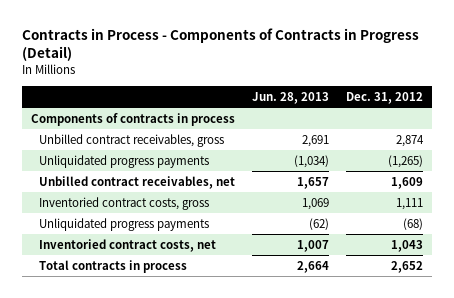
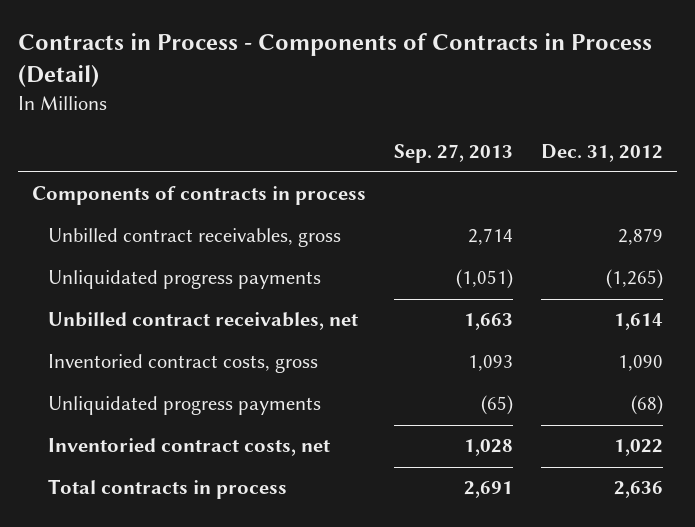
- Contracts in Process - Components of Contracts in Progress (Detail)
+ Contracts in Process - Components of Contracts in Process (Detail)
- | Jun. 28, 2013 | Dec. 31, 2012
+ | Sep. 27, 2013 | Dec. 31, 2012
- Unbilled contract receivables, gross | 2,691 | 2,874
+ Unbilled contract receivables, gross | 2,714 | 2,879
- Unbilled contract receivables, net | 1,657 | 1,609
- Inventoried contract costs, gross | 1,069 | 1,111
+ Unbilled contract receivables, net | 1,663 | 1,614
+ Inventoried contract costs, gross | 1,093 | 1,090
- Inventoried contract costs, net | 1,007 | 1,043
- Total contracts in process | 2,664 | 2,652
+ Inventoried contract costs, net | 1,028 | 1,022
+ Total contracts in process | 2,691 | 2,636

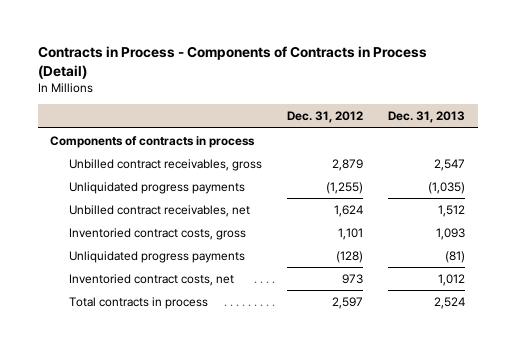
- | Sep. 27, 2013 | Dec. 31, 2012
+ | Dec. 31, 2012 | Dec. 31, 2013
- Unliquidated progress payments | (1,051) | (1,265)
- Unbilled contract receivables, net | 1,663 | 1,614
- Inventoried contract costs, gross | 1,093 | 1,090
- Unliquidated progress payments | (65) | (68)
- Inventoried contract costs, net | 1,028 | 1,022
- Total contracts in process | 2,691 | 2,636
+ Unliquidated progress payments | (1,255) | (1,035)
+ Unbilled contract receivables, net | 1,624 | 1,512
+ Inventoried contract costs, gross | 1,101 | 1,093
+ Unliquidated progress payments | (128) | (81)
+ Inventoried contract costs, net | 973 | 1,012
+ Total contracts in process | 2,597 | 2,524

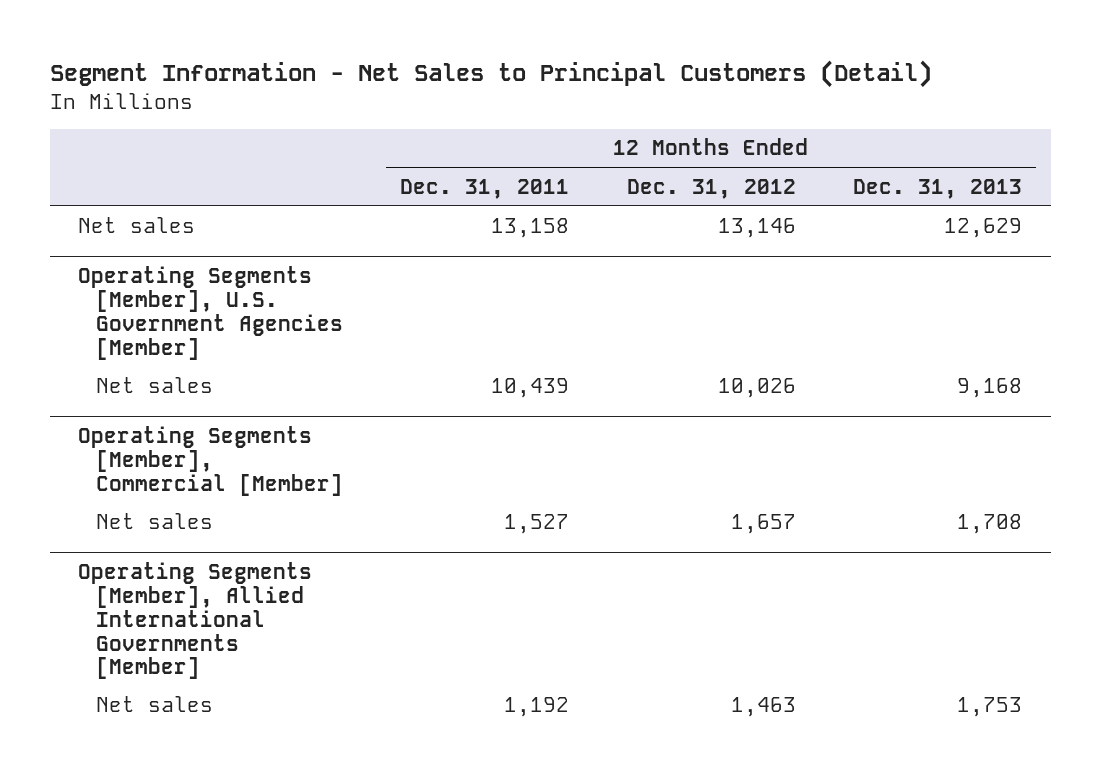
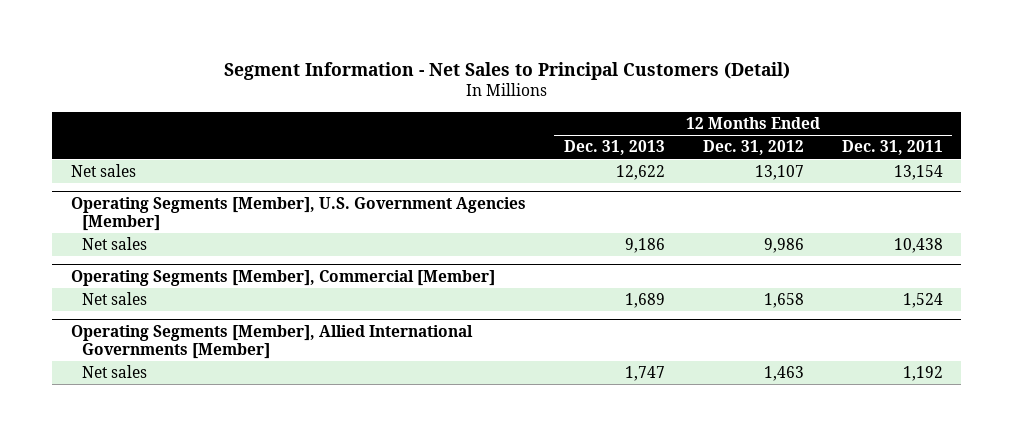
- | 12 Months Ended Dec. 31, 2011 | 12 Months Ended Dec. 31, 2012 | 12 Months Ended Dec. 31, 2013
+ | 12 Months Ended Dec. 31, 2013 | 12 Months Ended Dec. 31, 2012 | 12 Months Ended Dec. 31, 2011
- Net sales | 13,158 | 13,146 | 12,629
+ Net sales | 12,622 | 13,107 | 13,154
@ Operating Segments [Member], U.S. Government Agencies [Member]
- Net sales | 10,439 | 10,026 | 9,168
+ Net sales | 9,186 | 9,986 | 10,438
@ Operating Segments [Member], Commercial [Member]
- Net sales | 1,527 | 1,657 | 1,708
+ Net sales | 1,689 | 1,658 | 1,524
@ Operating Segments [Member], Allied International Governments [Member]
- Net sales | 1,192 | 1,463 | 1,753
+ Net sales | 1,747 | 1,463 | 1,192

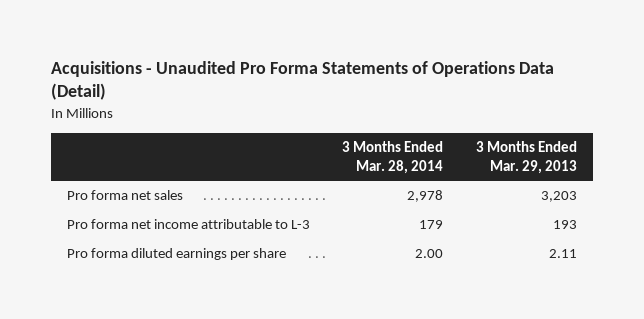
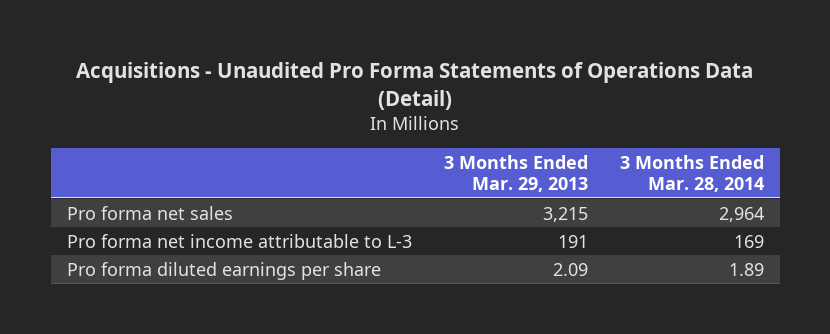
- | 3 Months Ended Mar. 28, 2014 | 3 Months Ended Mar. 29, 2013
+ | 3 Months Ended Mar. 29, 2013 | 3 Months Ended Mar. 28, 2014
- Pro forma net sales | 2,978 | 3,203
- Pro forma net income attributable to L-3 | 179 | 193
- Pro forma diluted earnings per share | 2.00 | 2.11
+ Pro forma net sales | 3,215 | 2,964
+ Pro forma net income attributable to L-3 | 191 | 169
+ Pro forma diluted earnings per share | 2.09 | 1.89

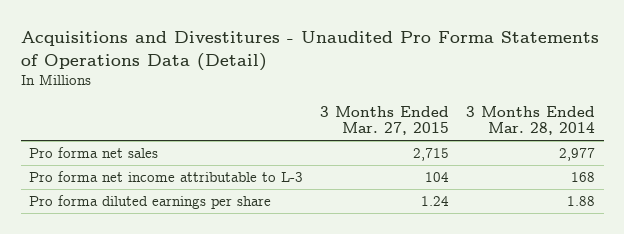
- Acquisitions - Unaudited Pro Forma Statements of Operations Data (Detail)
+ Acquisitions and Divestitures - Unaudited Pro Forma Statements of Operations Data (Detail)
- | 3 Months Ended Mar. 29, 2013 | 3 Months Ended Mar. 28, 2014
+ | 3 Months Ended Mar. 27, 2015 | 3 Months Ended Mar. 28, 2014
- Pro forma net sales | 3,215 | 2,964
- Pro forma net income attributable to L-3 | 191 | 169
- Pro forma diluted earnings per share | 2.09 | 1.89
+ Pro forma net sales | 2,715 | 2,977
+ Pro forma net income attributable to L-3 | 104 | 168
+ Pro forma diluted earnings per share | 1.24 | 1.88

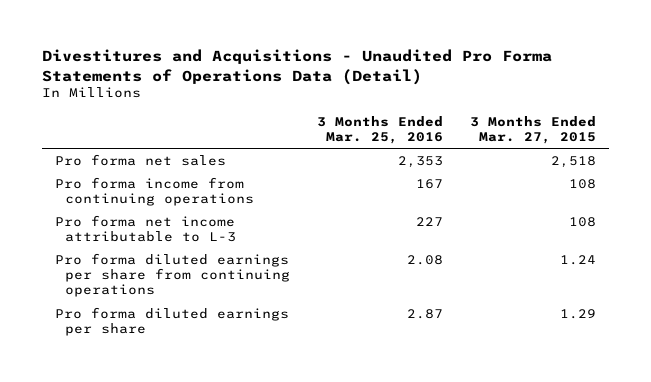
- Acquisitions and Divestitures - Unaudited Pro Forma Statements of Operations Data (Detail)
+ Divestitures and Acquisitions - Unaudited Pro Forma Statements of Operations Data (Detail)
- | 3 Months Ended Mar. 27, 2015 | 3 Months Ended Mar. 28, 2014
+ | 3 Months Ended Mar. 25, 2016 | 3 Months Ended Mar. 27, 2015
- Pro forma net sales | 2,715 | 2,977
- Pro forma net income attributable to L-3 | 104 | 168
- Pro forma diluted earnings per share | 1.24 | 1.88
+ Pro forma net sales | 2,353 | 2,518
+ Pro forma income from continuing operations | 167 | 108
+ Pro forma net income attributable to L-3 | 227 | 108
+ Pro forma diluted earnings per share from continuing operations | 2.08 | 1.24
+ Pro forma diluted earnings per share | 2.87 | 1.29

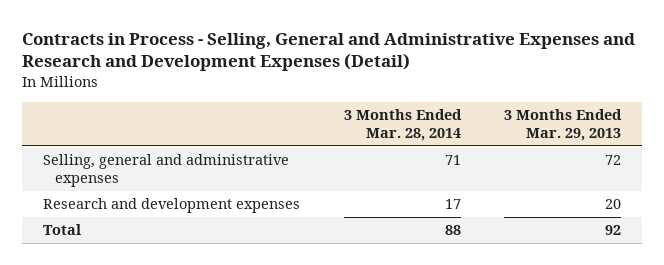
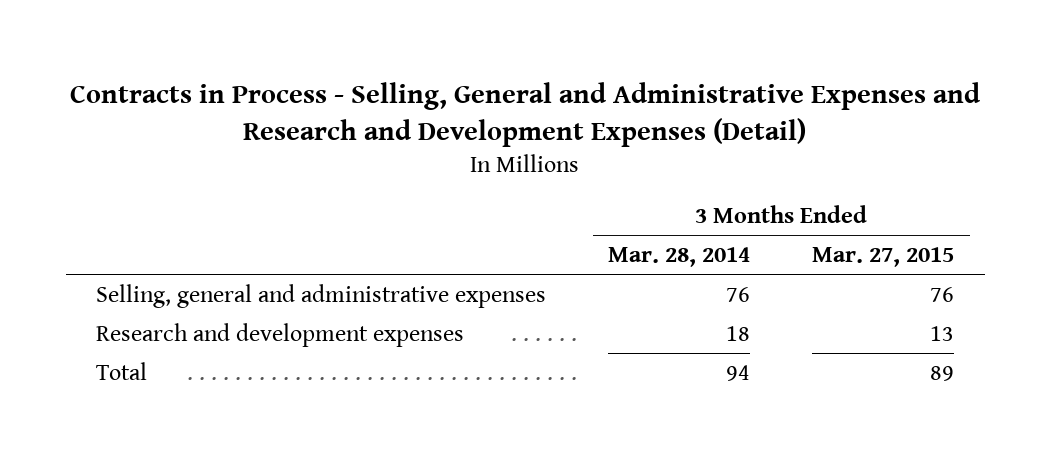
- | 3 Months Ended Mar. 28, 2014 | 3 Months Ended Mar. 29, 2013
+ | 3 Months Ended Mar. 28, 2014 | 3 Months Ended Mar. 27, 2015
- Selling, general and administrative expenses | 71 | 72
- Research and development expenses | 17 | 20
- Total | 88 | 92
+ Selling, general and administrative expenses | 76 | 76
+ Research and development expenses | 18 | 13
+ Total | 94 | 89

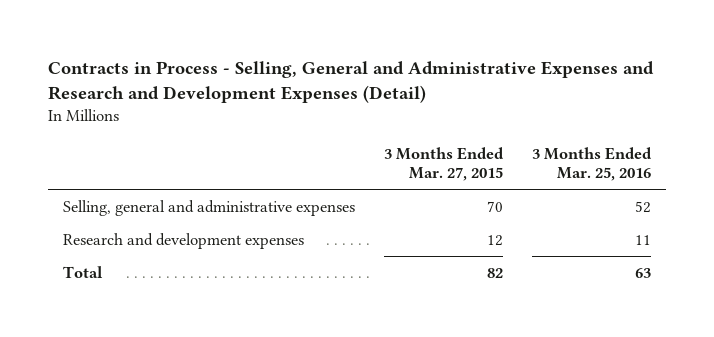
- | 3 Months Ended Mar. 28, 2014 | 3 Months Ended Mar. 27, 2015
+ | 3 Months Ended Mar. 27, 2015 | 3 Months Ended Mar. 25, 2016
- Selling, general and administrative expenses | 76 | 76
- Research and development expenses | 18 | 13
- Total | 94 | 89
+ Selling, general and administrative expenses | 70 | 52
+ Research and development expenses | 12 | 11
+ Total | 82 | 63

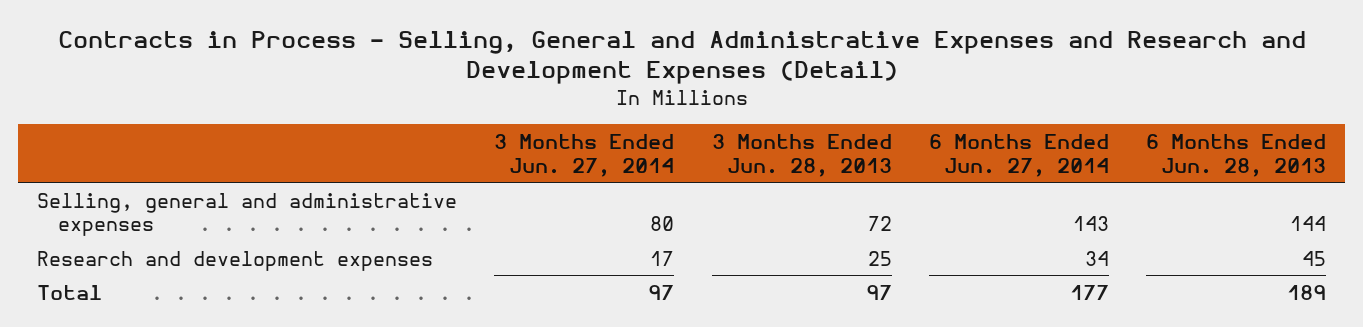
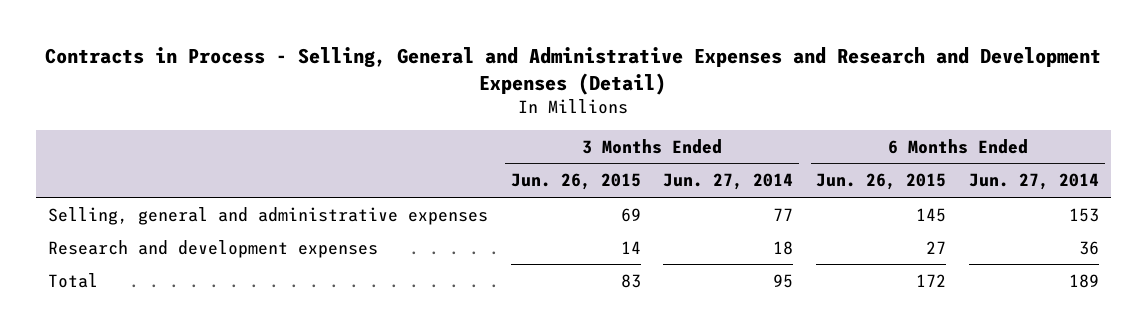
- | 3 Months Ended Jun. 27, 2014 | 3 Months Ended Jun. 28, 2013 | 6 Months Ended Jun. 27, 2014 | 6 Months Ended Jun. 28, 2013
+ | 3 Months Ended Jun. 26, 2015 | 3 Months Ended Jun. 27, 2014 | 6 Months Ended Jun. 26, 2015 | 6 Months Ended Jun. 27, 2014
- Selling, general and administrative expenses | 80 | 72 | 143 | 144
- Research and development expenses | 17 | 25 | 34 | 45
- Total | 97 | 97 | 177 | 189
+ Selling, general and administrative expenses | 69 | 77 | 145 | 153
+ Research and development expenses | 14 | 18 | 27 | 36
+ Total | 83 | 95 | 172 | 189

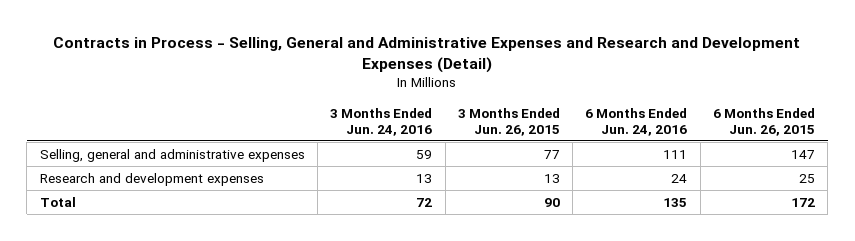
- | 3 Months Ended Jun. 26, 2015 | 3 Months Ended Jun. 27, 2014 | 6 Months Ended Jun. 26, 2015 | 6 Months Ended Jun. 27, 2014
+ | 3 Months Ended Jun. 24, 2016 | 3 Months Ended Jun. 26, 2015 | 6 Months Ended Jun. 24, 2016 | 6 Months Ended Jun. 26, 2015
- Selling, general and administrative expenses | 69 | 77 | 145 | 153
- Research and development expenses | 14 | 18 | 27 | 36
- Total | 83 | 95 | 172 | 189
+ Selling, general and administrative expenses | 59 | 77 | 111 | 147
+ Research and development expenses | 13 | 13 | 24 | 25
+ Total | 72 | 90 | 135 | 172

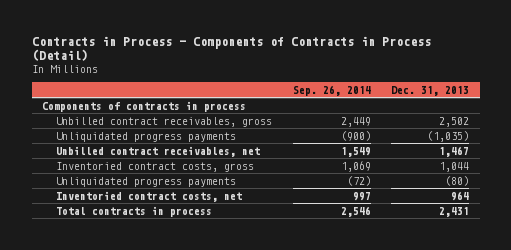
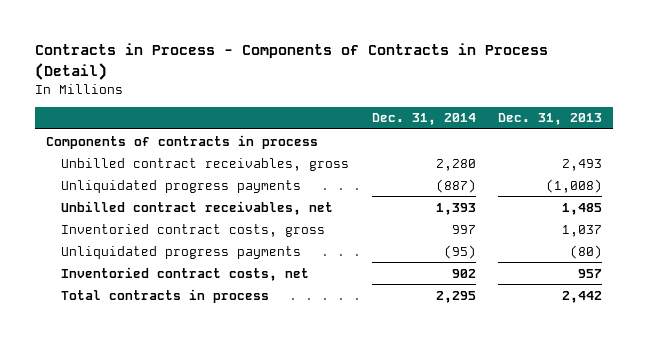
- | Sep. 26, 2014 | Dec. 31, 2013
+ | Dec. 31, 2014 | Dec. 31, 2013
- Unbilled contract receivables, gross | 2,449 | 2,502
- Unliquidated progress payments | (900) | (1,035)
- Unbilled contract receivables, net | 1,549 | 1,467
- Inventoried contract costs, gross | 1,069 | 1,044
+ Unbilled contract receivables, gross | 2,280 | 2,493
+ Unliquidated progress payments | (887) | (1,008)
+ Unbilled contract receivables, net | 1,393 | 1,485
+ Inventoried contract costs, gross | 997 | 1,037
- Inventoried contract costs, net | 997 | 964
- Total contracts in process | 2,546 | 2,431
+ Inventoried contract costs, net | 902 | 957
+ Total contracts in process | 2,295 | 2,442

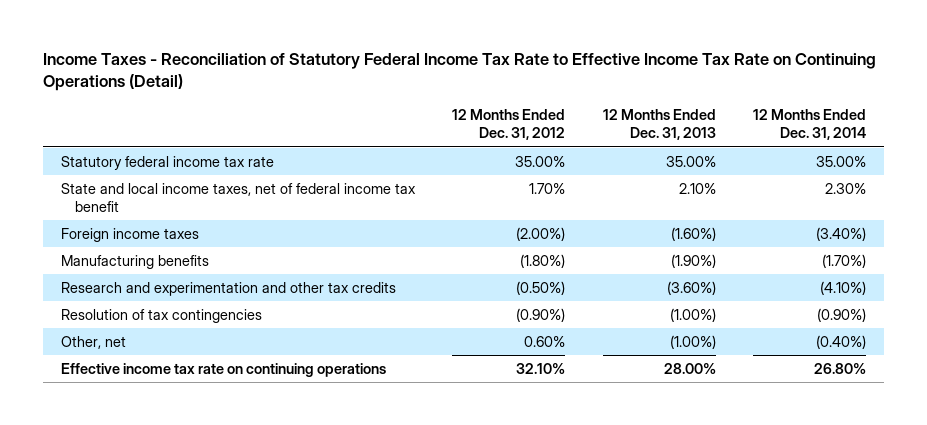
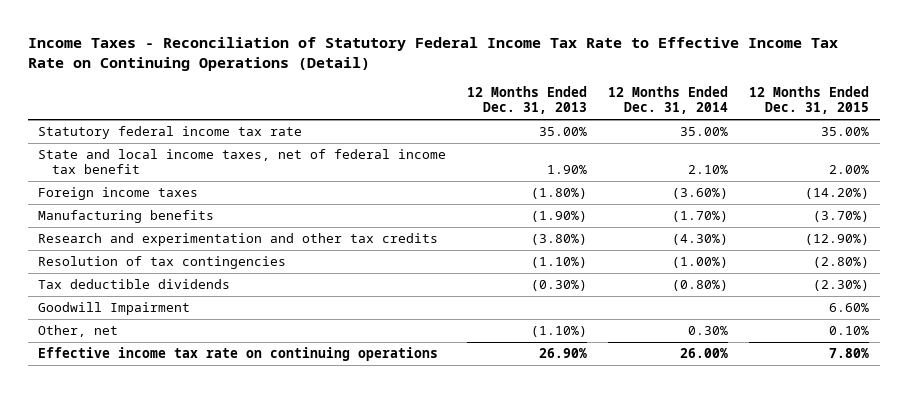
- | 12 Months Ended Dec. 31, 2012 | 12 Months Ended Dec. 31, 2013 | 12 Months Ended Dec. 31, 2014
+ | 12 Months Ended Dec. 31, 2013 | 12 Months Ended Dec. 31, 2014 | 12 Months Ended Dec. 31, 2015
- State and local income taxes, net of federal income tax benefit | 1.70% | 2.10% | 2.30%
- Foreign income taxes | (2.00%) | (1.60%) | (3.40%)
+ State and local income taxes, net of federal income tax benefit | 1.90% | 2.10% | 2.00%
+ Foreign income taxes | (1.80%) | (3.60%) | (14.20%)
- Research and experimentation and other tax credits | (0.50%) | (3.60%) | (4.10%)
- Resolution of tax contingencies | (0.90%) | (1.00%) | (0.90%)
- Other, net | 0.60% | (1.00%) | (0.40%)
- Effective income tax rate on continuing operations | 32.10% | 28.00% | 26.80%
+ Research and experimentation and other tax credits | (3.80%) | (4.30%) | (12.90%)
+ Resolution of tax contingencies | (1.10%) | (1.00%) | (2.80%)
+ Tax deductible dividends | (0.30%) | (0.80%) | (2.30%)
+ Goodwill Impairment | | | 6.60%
+ Other, net | (1.10%) | 0.30% | 0.10%
+ Effective income tax rate on continuing operations | 26.90% | 26.00% | 7.80%

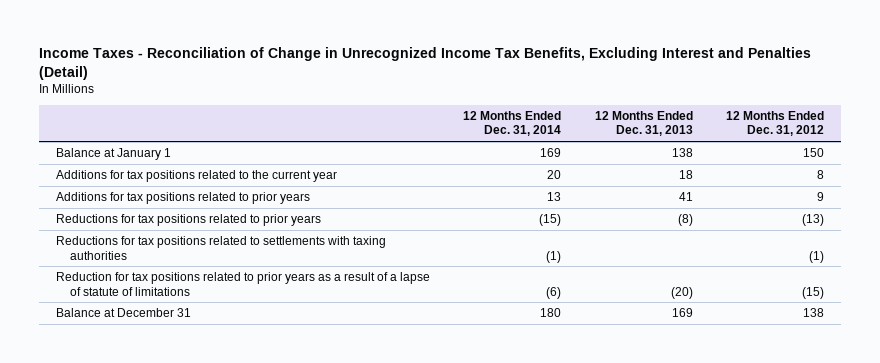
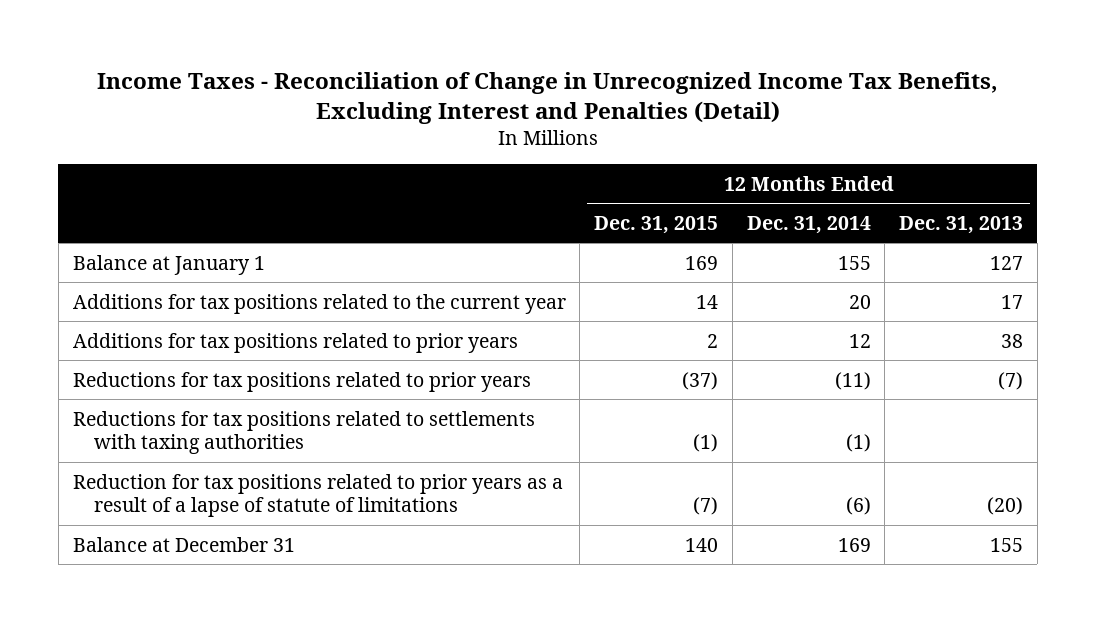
- | 12 Months Ended Dec. 31, 2014 | 12 Months Ended Dec. 31, 2013 | 12 Months Ended Dec. 31, 2012
+ | 12 Months Ended Dec. 31, 2015 | 12 Months Ended Dec. 31, 2014 | 12 Months Ended Dec. 31, 2013
- Balance at January 1 | 169 | 138 | 150
- Additions for tax positions related to the current year | 20 | 18 | 8
- Additions for tax positions related to prior years | 13 | 41 | 9
- Reductions for tax positions related to prior years | (15) | (8) | (13)
+ Balance at January 1 | 169 | 155 | 127
+ Additions for tax positions related to the current year | 14 | 20 | 17
+ Additions for tax positions related to prior years | 2 | 12 | 38
+ Reductions for tax positions related to prior years | (37) | (11) | (7)
- Balance at December 31 | 180 | 169 | 138
+ Balance at December 31 | 140 | 169 | 155

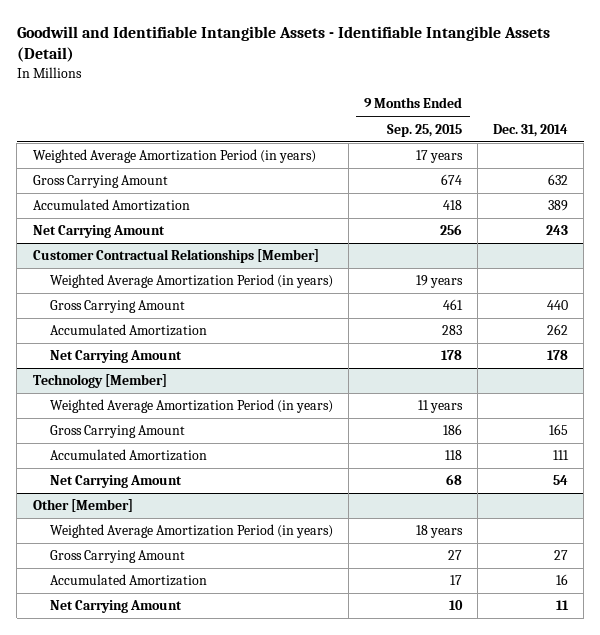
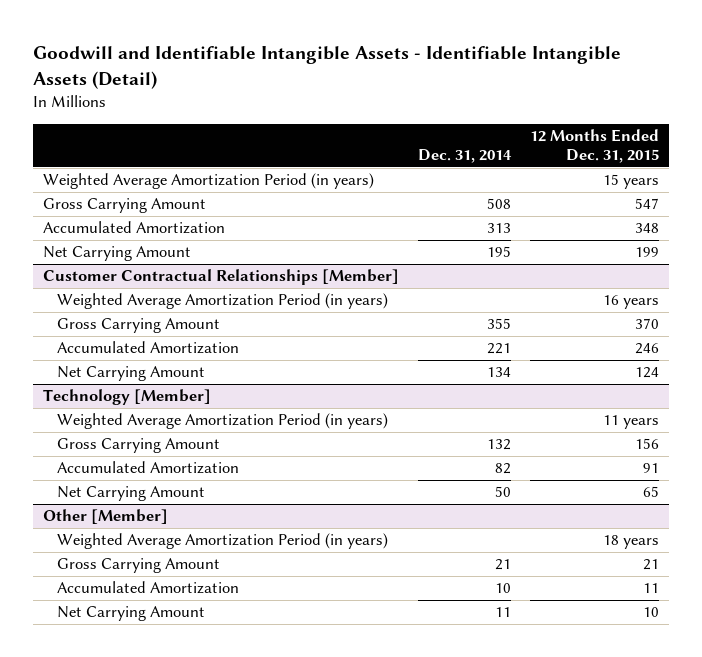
- | 9 Months Ended Sep. 25, 2015 | Dec. 31, 2014
+ | Dec. 31, 2014 | 12 Months Ended Dec. 31, 2015
- Gross Carrying Amount | 674 | 632
- Accumulated Amortization | 418 | 389
- Net Carrying Amount | 256 | 243
+ Gross Carrying Amount | 508 | 547
+ Accumulated Amortization | 313 | 348
+ Net Carrying Amount | 195 | 199
@ Customer Contractual Relationships [Member]
- Gross Carrying Amount | 461 | 440
- Accumulated Amortization | 283 | 262
- Net Carrying Amount | 178 | 178
+ Gross Carrying Amount | 355 | 370
+ Accumulated Amortization | 221 | 246
+ Net Carrying Amount | 134 | 124
@ Technology [Member]
- Gross Carrying Amount | 186 | 165
- Accumulated Amortization | 118 | 111
- Net Carrying Amount | 68 | 54
+ Gross Carrying Amount | 132 | 156
+ Accumulated Amortization | 82 | 91
+ Net Carrying Amount | 50 | 65
@ Other [Member]
- Gross Carrying Amount | 27 | 27
- Accumulated Amortization | 17 | 16
+ Gross Carrying Amount | 21 | 21
+ Accumulated Amortization | 10 | 11

